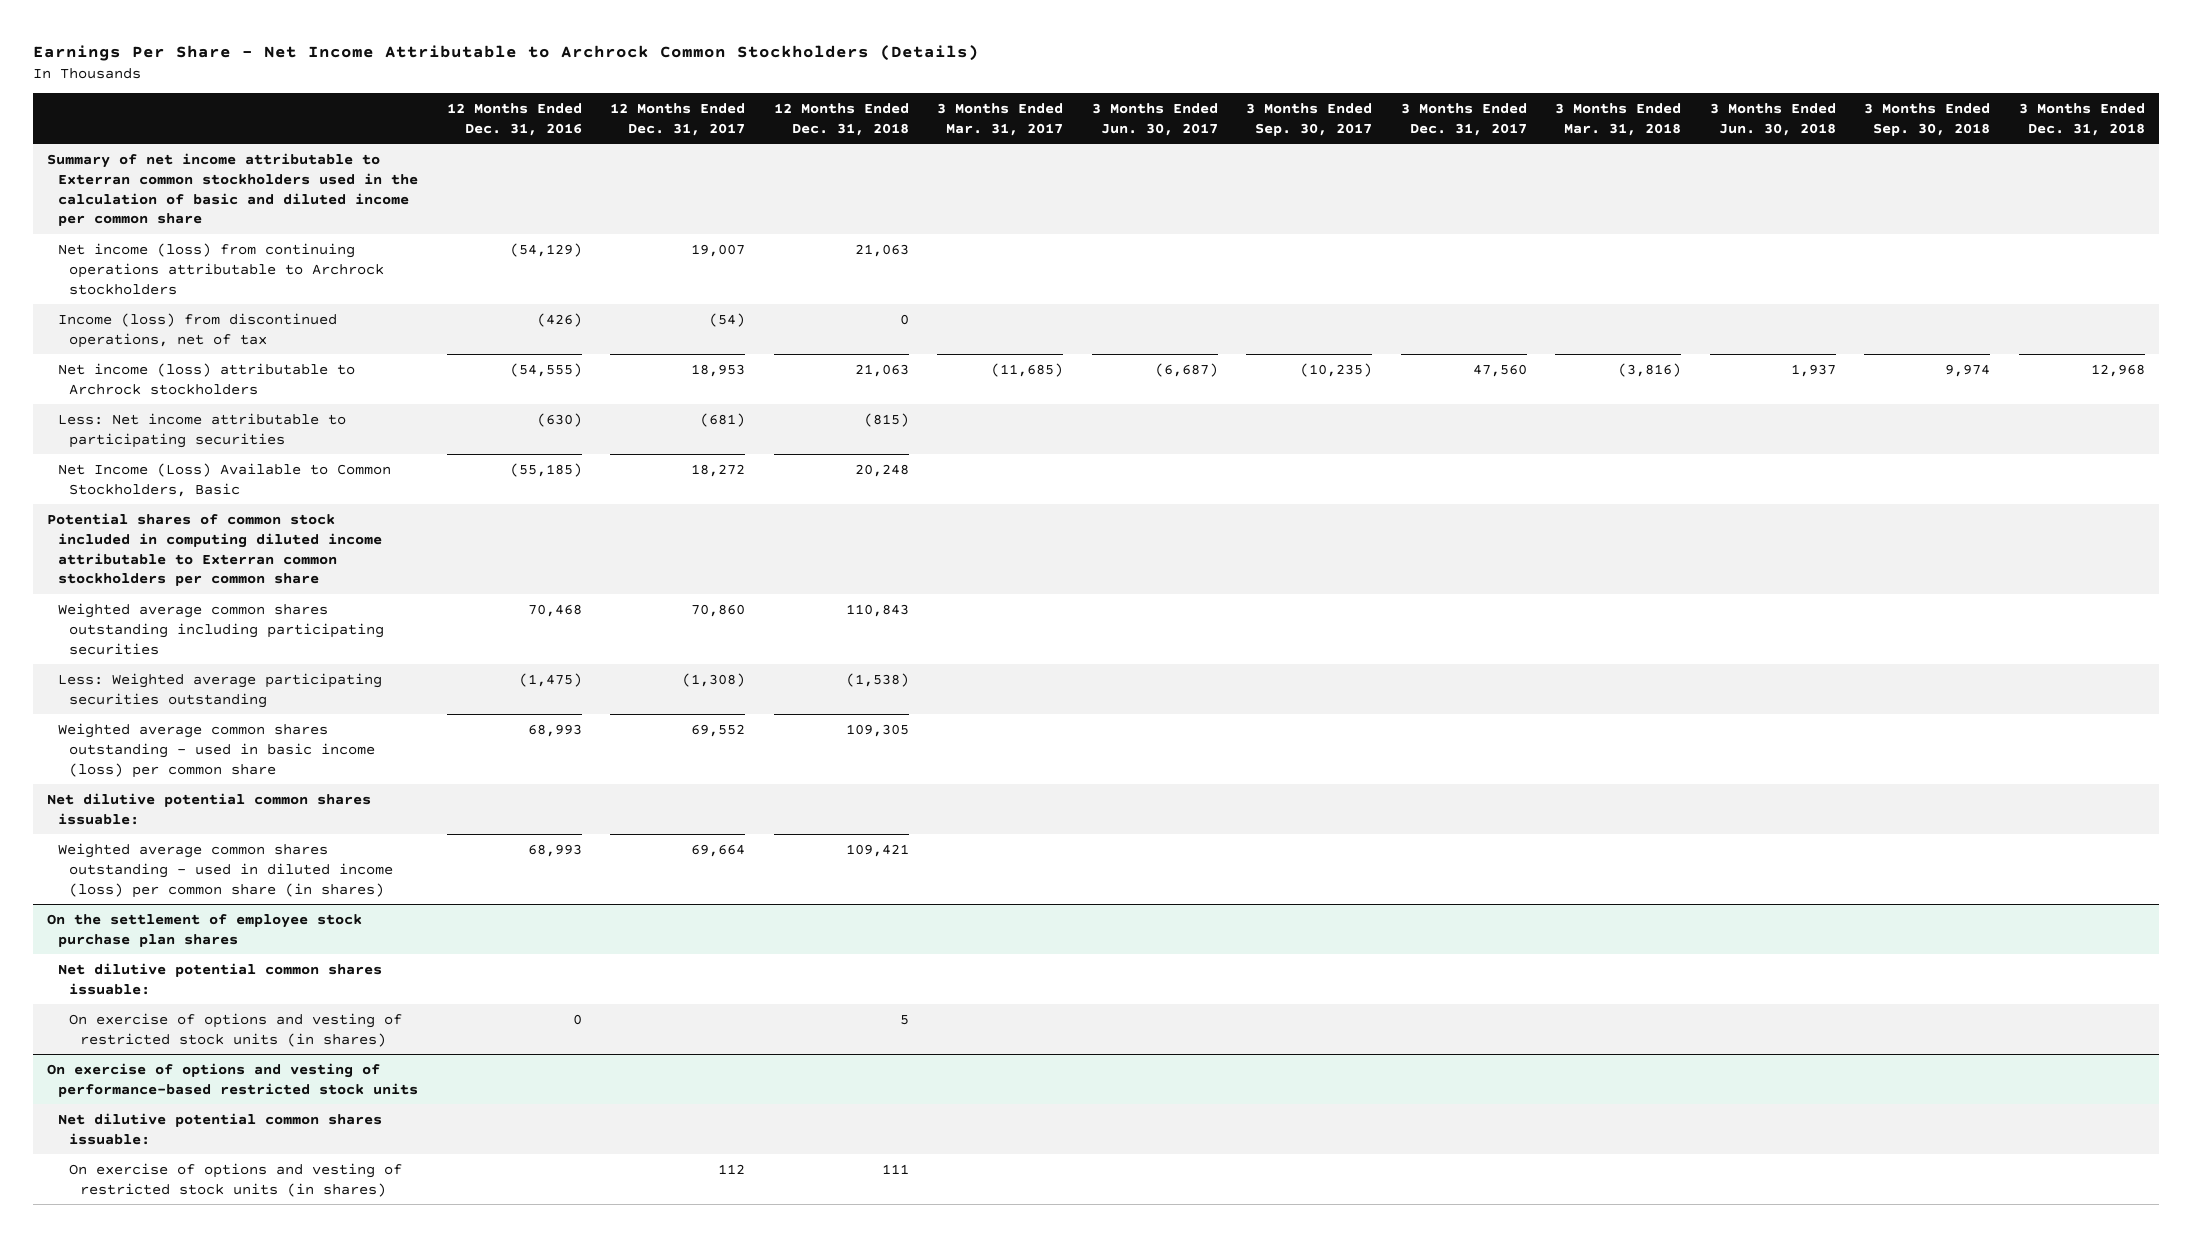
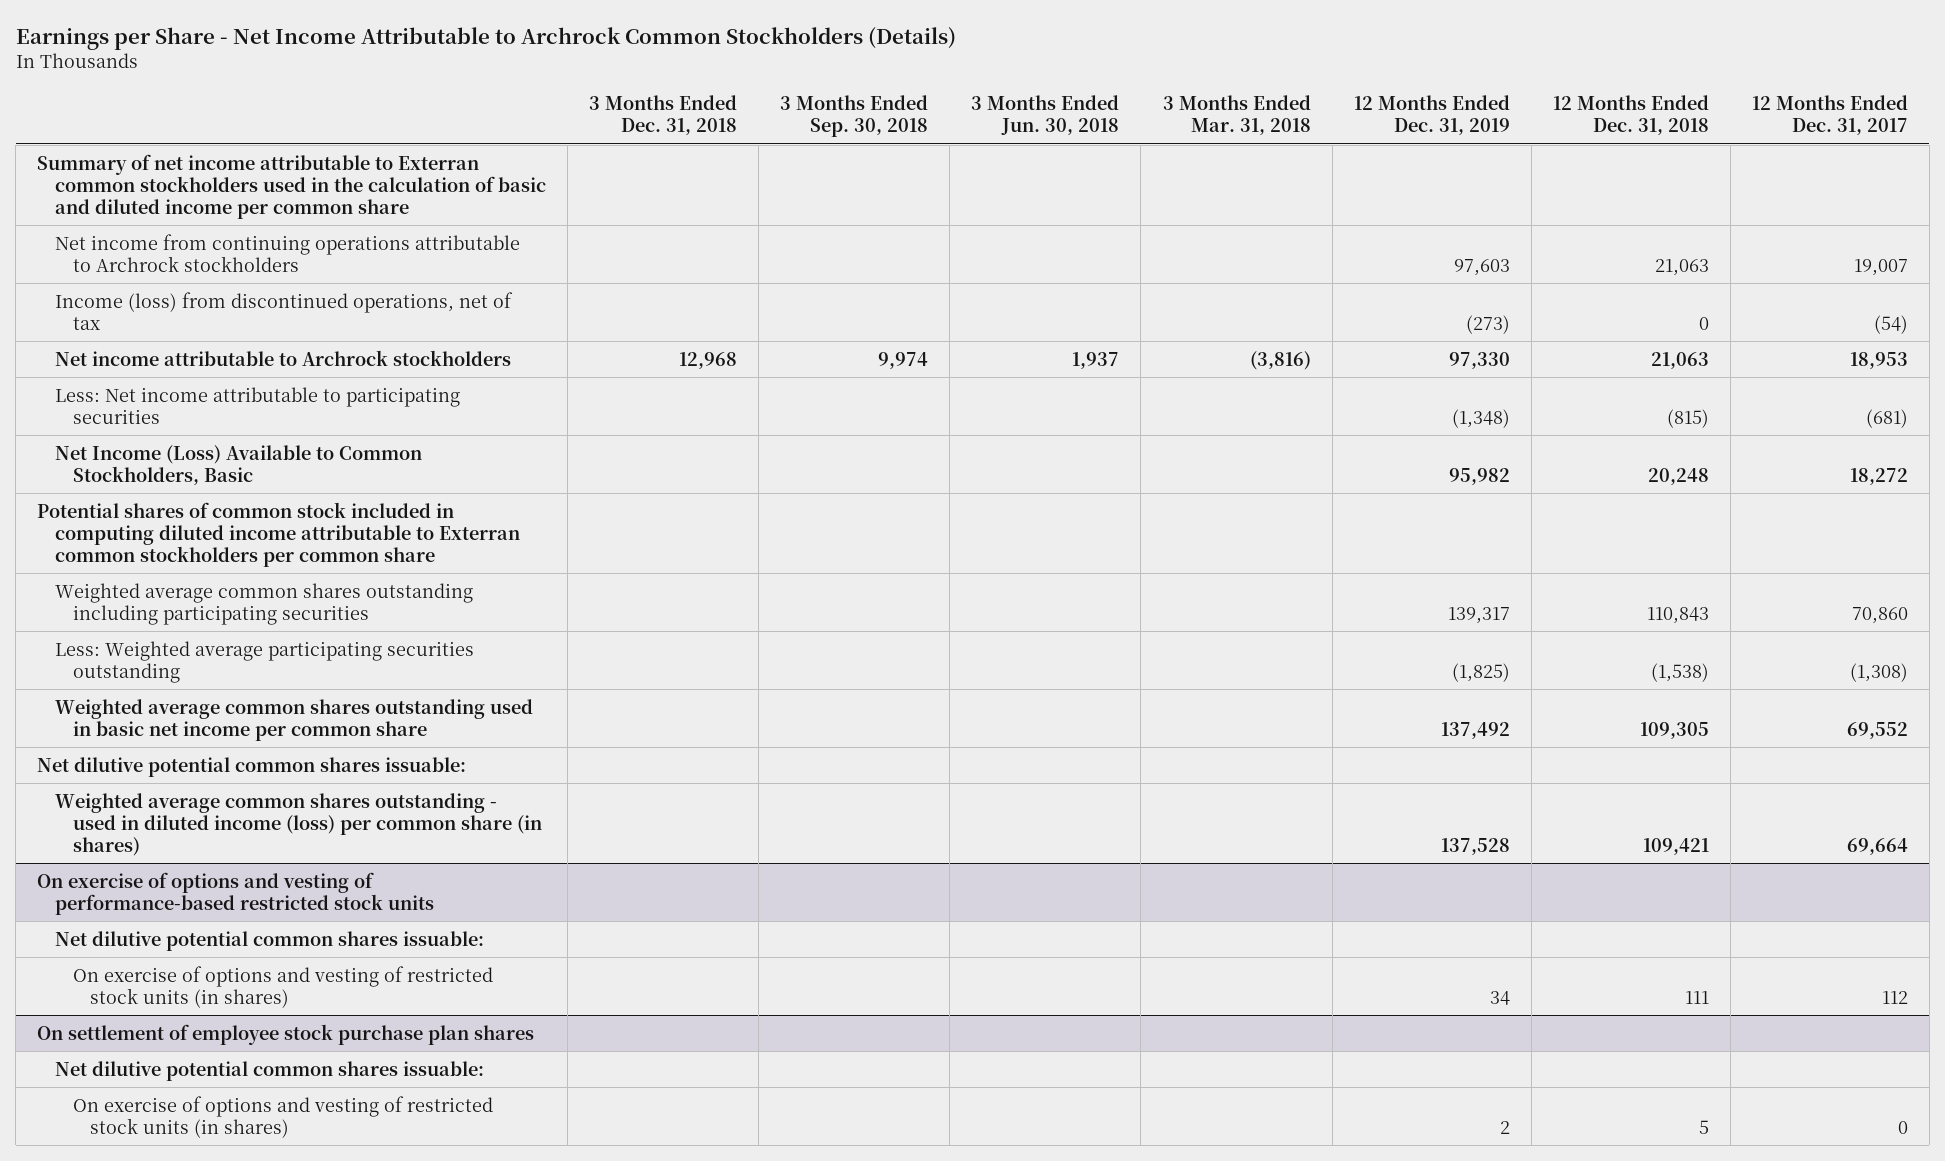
- Earnings Per Share - Net Income Attributable to Archrock Common Stockholders (Details)
+ Earnings per Share - Net Income Attributable to Archrock Common Stockholders (Details)
- | 12 Months Ended Dec. 31, 2016 | 12 Months Ended Dec. 31, 2017 | 12 Months Ended Dec. 31, 2018 | 3 Months Ended Mar. 31, 2017 | 3 Months Ended Jun. 30, 2017 | 3 Months Ended Sep. 30, 2017 | 3 Months Ended Dec. 31, 2017 | 3 Months Ended Mar. 31, 2018 | 3 Months Ended Jun. 30, 2018 | 3 Months Ended Sep. 30, 2018 | 3 Months Ended Dec. 31, 2018
+ | 3 Months Ended Dec. 31, 2018 | 3 Months Ended Sep. 30, 2018 | 3 Months Ended Jun. 30, 2018 | 3 Months Ended Mar. 31, 2018 | 12 Months Ended Dec. 31, 2019 | 12 Months Ended Dec. 31, 2018 | 12 Months Ended Dec. 31, 2017
- Net income (loss) from continuing operations attributable to Archrock stockholders | (54,129) | 19,007 | 21,063 | | | | | | | |
+ Net income from continuing operations attributable to Archrock stockholders | | | | | 97,603 | 21,063 | 19,007
- Net income (loss) attributable to Archrock stockholders | (54,555) | 18,953 | 21,063 | (11,685) | (6,687) | (10,235) | 47,560 | (3,816) | 1,937 | 9,974 | 12,968
+ Net income attributable to Archrock stockholders | 12,968 | 9,974 | 1,937 | (3,816) | 97,330 | 21,063 | 18,953
- Weighted average common shares outstanding - used in basic income (loss) per common share | 68,993 | 69,552 | 109,305 | | | | | | | |
+ Weighted average common shares outstanding used in basic net income per common share | | | | | 137,492 | 109,305 | 69,552
- On the settlement of employee stock purchase plan shares
- Net dilutive potential common shares issuable:
- On exercise of options and vesting of restricted stock units (in shares) | 0 | | 5 | | | | | | | |
+ On settlement of employee stock purchase plan shares
+ Net dilutive potential common shares issuable:
+ On exercise of options and vesting of restricted stock units (in shares) | | | | | 2 | 5 | 0

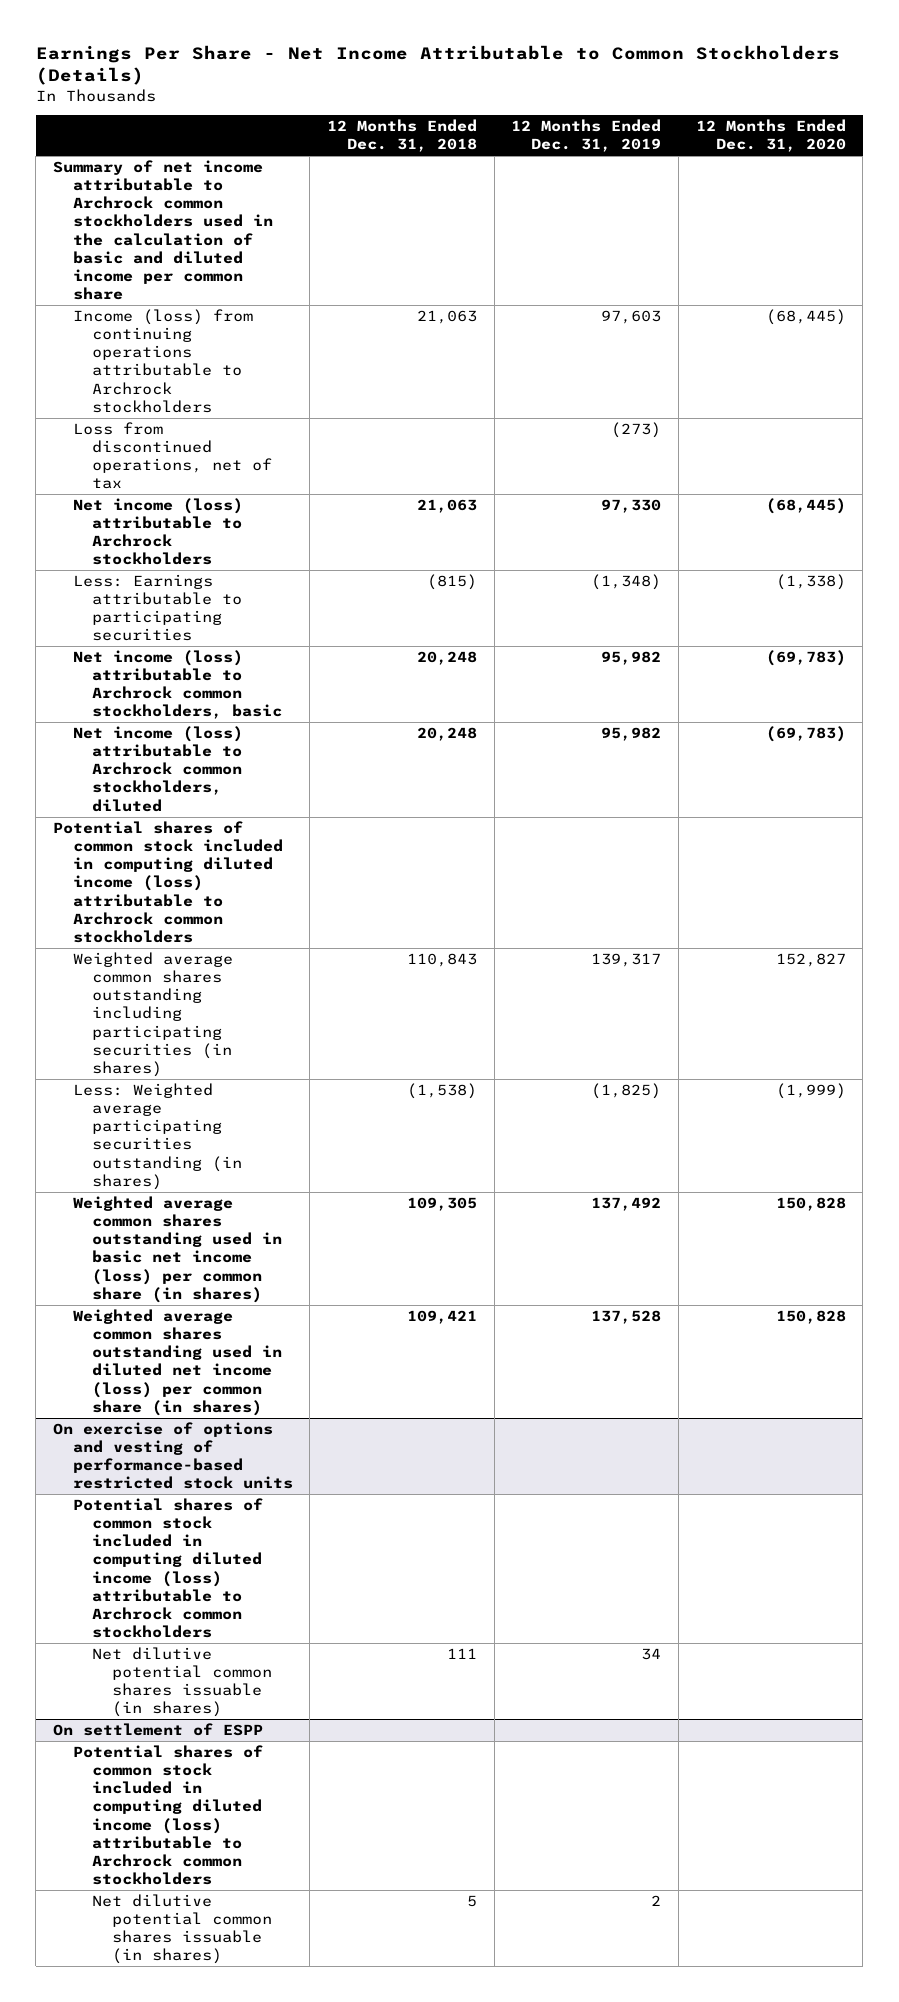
- Earnings per Share - Net Income Attributable to Archrock Common Stockholders (Details)
+ Earnings Per Share - Net Income Attributable to Common Stockholders (Details)
- | 3 Months Ended Dec. 31, 2018 | 3 Months Ended Sep. 30, 2018 | 3 Months Ended Jun. 30, 2018 | 3 Months Ended Mar. 31, 2018 | 12 Months Ended Dec. 31, 2019 | 12 Months Ended Dec. 31, 2018 | 12 Months Ended Dec. 31, 2017
+ | 12 Months Ended Dec. 31, 2018 | 12 Months Ended Dec. 31, 2019 | 12 Months Ended Dec. 31, 2020
- Summary of net income attributable to Exterran common stockholders used in the calculation of basic and diluted income per common share
- Net income from continuing operations attributable to Archrock stockholders | | | | | 97,603 | 21,063 | 19,007
- Income (loss) from discontinued operations, net of tax | | | | | (273) | 0 | (54)
- Net income attributable to Archrock stockholders | 12,968 | 9,974 | 1,937 | (3,816) | 97,330 | 21,063 | 18,953
- Less: Net income attributable to participating securities | | | | | (1,348) | (815) | (681)
- Net Income (Loss) Available to Common Stockholders, Basic | | | | | 95,982 | 20,248 | 18,272
- Potential shares of common stock included in computing diluted income attributable to Exterran common stockholders per common share
- Weighted average common shares outstanding including participating securities | | | | | 139,317 | 110,843 | 70,860
- Less: Weighted average participating securities outstanding | | | | | (1,825) | (1,538) | (1,308)
- Weighted average common shares outstanding used in basic net income per common share | | | | | 137,492 | 109,305 | 69,552
- Net dilutive potential common shares issuable:
- Weighted average common shares outstanding - used in diluted income (loss) per common share (in shares) | | | | | 137,528 | 109,421 | 69,664
+ Summary of net income attributable to Archrock common stockholders used in the calculation of basic and diluted income per common share
+ Income (loss) from continuing operations attributable to Archrock stockholders | 21,063 | 97,603 | (68,445)
+ Loss from discontinued operations, net of tax | | (273) |
+ Net income (loss) attributable to Archrock stockholders | 21,063 | 97,330 | (68,445)
+ Less: Earnings attributable to participating securities | (815) | (1,348) | (1,338)
+ Net income (loss) attributable to Archrock common stockholders, basic | 20,248 | 95,982 | (69,783)
+ Net income (loss) attributable to Archrock common stockholders, diluted | 20,248 | 95,982 | (69,783)
+ Potential shares of common stock included in computing diluted income (loss) attributable to Archrock common stockholders
+ Weighted average common shares outstanding including participating securities (in shares) | 110,843 | 139,317 | 152,827
+ Less: Weighted average participating securities outstanding (in shares) | (1,538) | (1,825) | (1,999)
+ Weighted average common shares outstanding used in basic net income (loss) per common share (in shares) | 109,305 | 137,492 | 150,828
+ Weighted average common shares outstanding used in diluted net income (loss) per common share (in shares) | 109,421 | 137,528 | 150,828
@ On exercise of options and vesting of performance-based restricted stock units
- Net dilutive potential common shares issuable:
- On exercise of options and vesting of restricted stock units (in shares) | | | | | 34 | 111 | 112
- On settlement of employee stock purchase plan shares
- Net dilutive potential common shares issuable:
- On exercise of options and vesting of restricted stock units (in shares) | | | | | 2 | 5 | 0
@ On exercise of options and vesting of performance-based restricted stock units
+ Potential shares of common stock included in computing diluted income (loss) attributable to Archrock common stockholders
+ Net dilutive potential common shares issuable (in shares) | 111 | 34 |
+ On settlement of ESPP
+ Potential shares of common stock included in computing diluted income (loss) attributable to Archrock common stockholders
+ Net dilutive potential common shares issuable (in shares) | 5 | 2 |

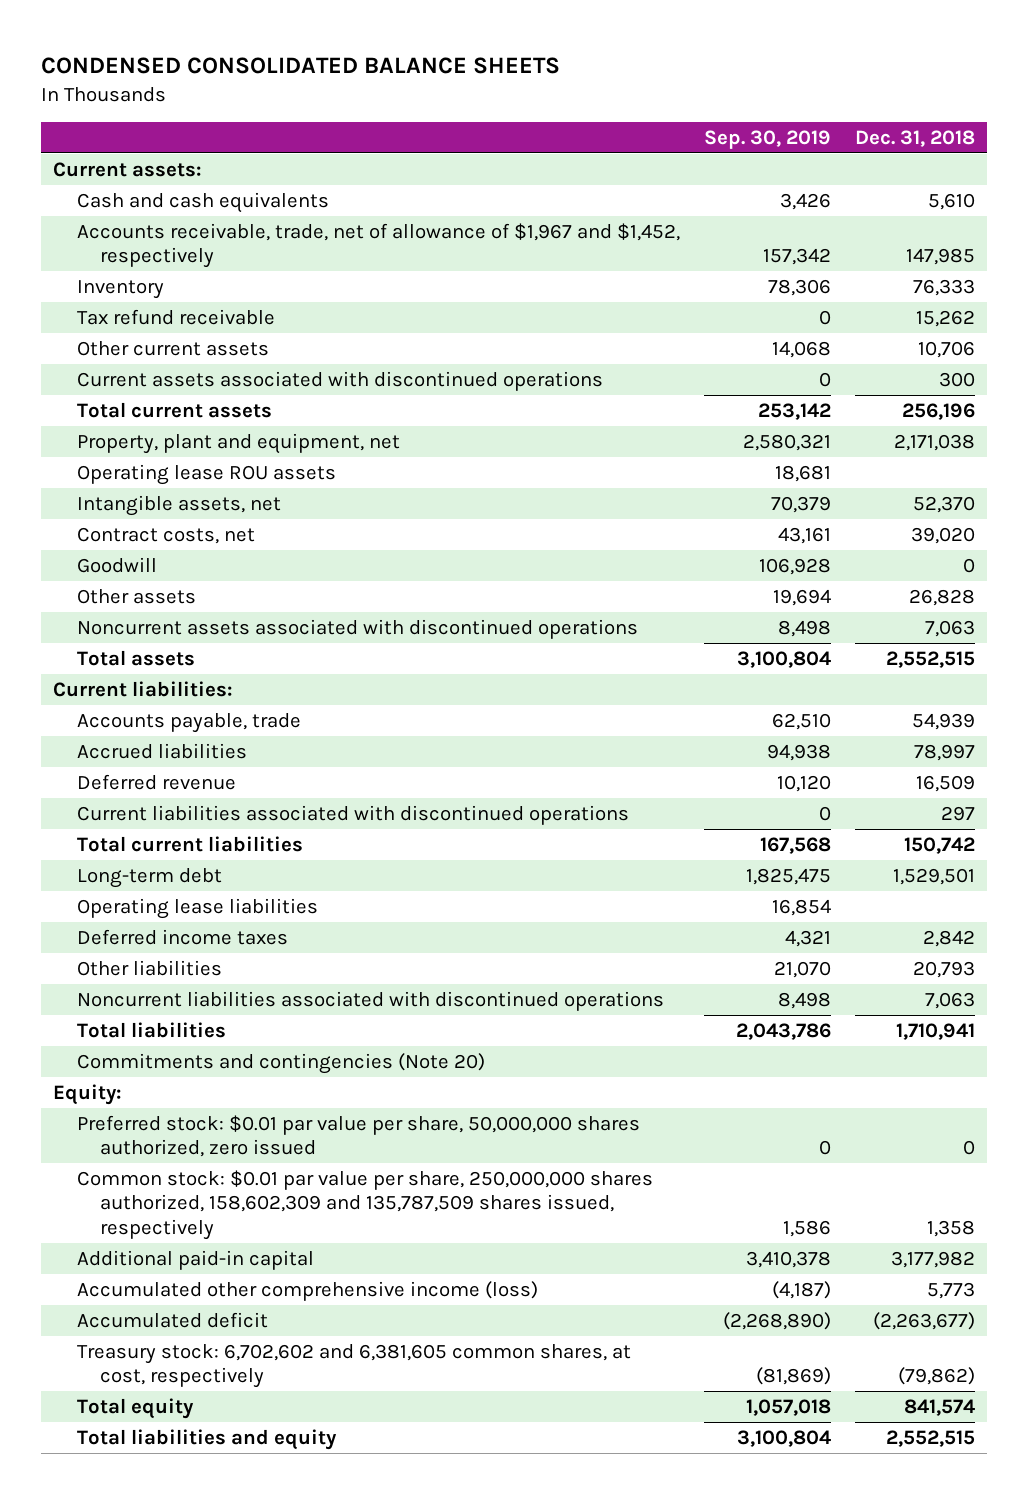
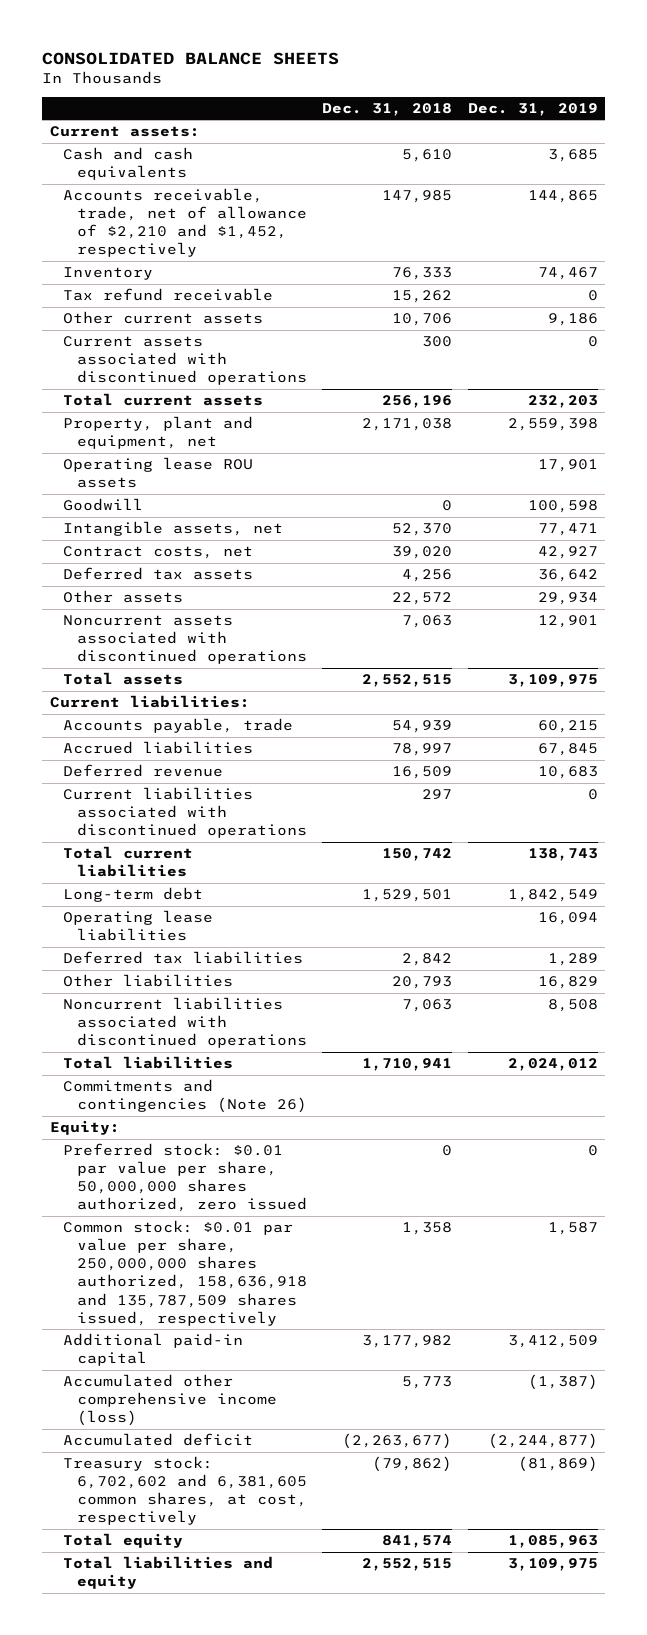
- CONDENSED CONSOLIDATED BALANCE SHEETS
+ CONSOLIDATED BALANCE SHEETS
- | Sep. 30, 2019 | Dec. 31, 2018
+ | Dec. 31, 2018 | Dec. 31, 2019
- Accounts receivable, trade, net of allowance of $1,967 and $1,452, respectively | 157,342 | 147,985
+ Accounts receivable, trade, net of allowance of $2,210 and $1,452, respectively | 147,985 | 144,865
moved up: Goodwill | 0 | 100,598
- Other assets | 19,694 | 26,828
+ Deferred tax assets | 4,256 | 36,642
+ Other assets | 22,572 | 29,934
- Deferred income taxes | 4,321 | 2,842
+ Deferred tax liabilities | 2,842 | 1,289
- Commitments and contingencies (Note 20)
+ Commitments and contingencies (Note 26)
- Common stock: $0.01 par value per share, 250,000,000 shares authorized, 158,602,309 and 135,787,509 shares issued, respectively | 1,586 | 1,358
+ Common stock: $0.01 par value per share, 250,000,000 shares authorized, 158,636,918 and 135,787,509 shares issued, respectively | 1,358 | 1,587

